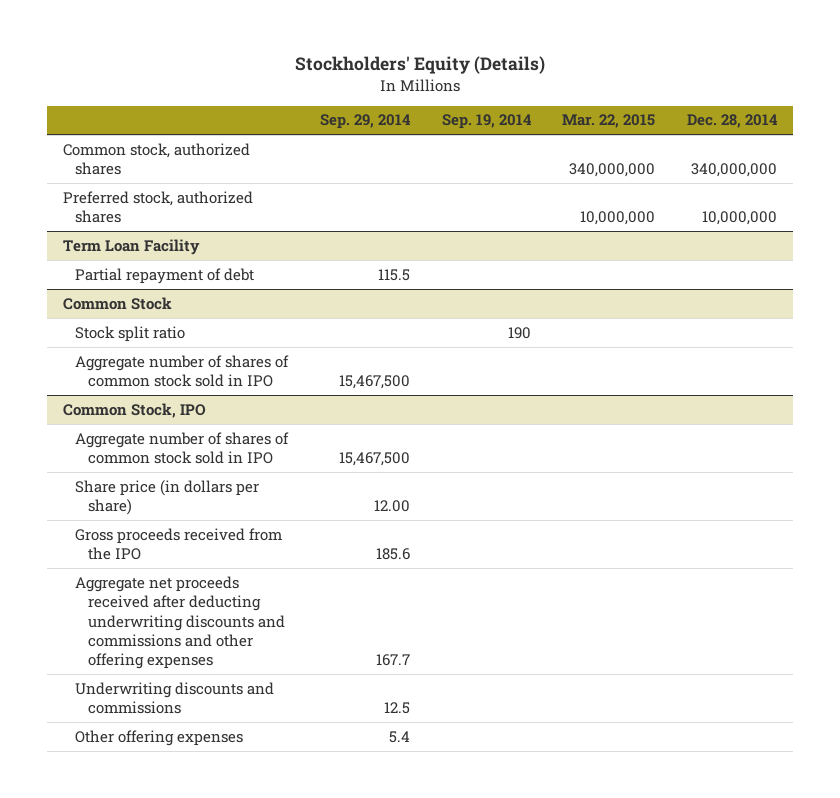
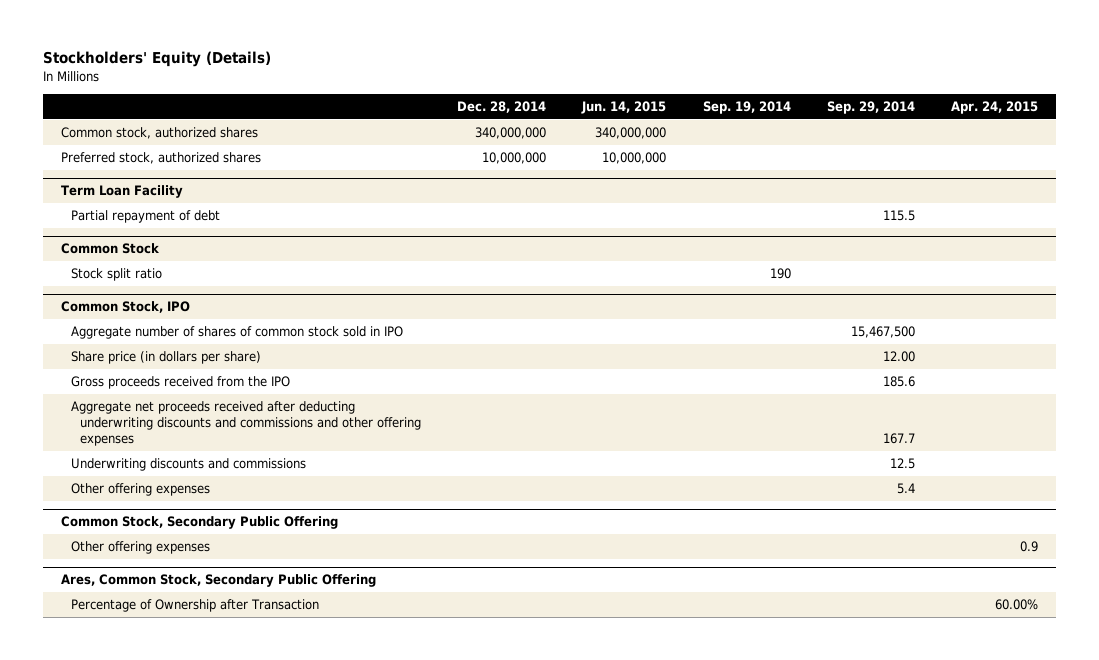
- | Sep. 29, 2014 | Sep. 19, 2014 | Mar. 22, 2015 | Dec. 28, 2014
+ | Dec. 28, 2014 | Jun. 14, 2015 | Sep. 19, 2014 | Sep. 29, 2014 | Apr. 24, 2015
@ Common Stock
- Aggregate number of shares of common stock sold in IPO | 15,467,500 | | |
+ Common Stock, Secondary Public Offering
+ Other offering expenses | | | | | 0.9
+ Ares, Common Stock, Secondary Public Offering
+ Percentage of Ownership after Transaction | | | | | 60.00%

